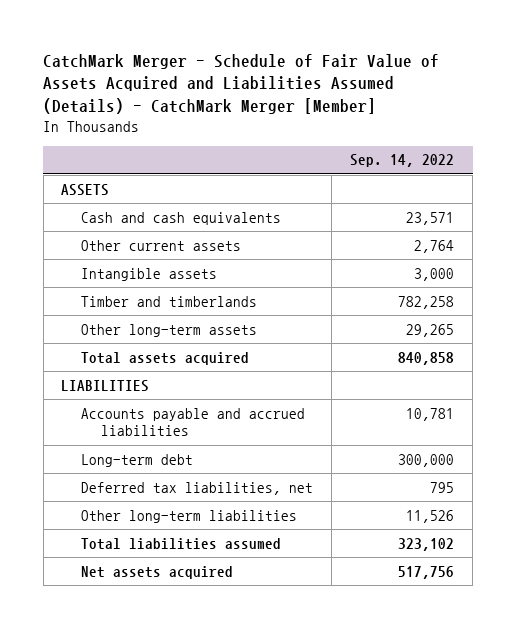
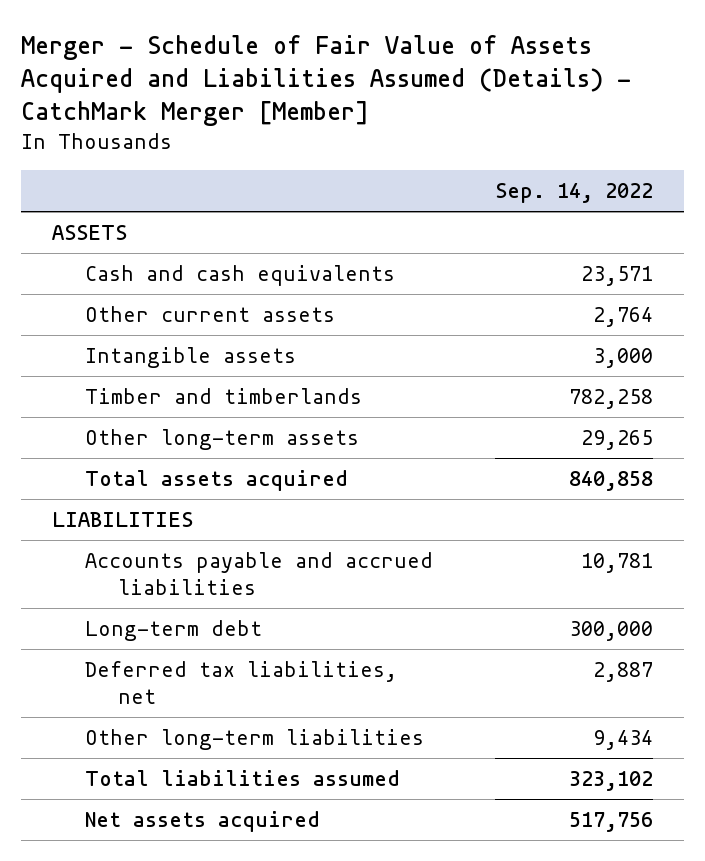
- CatchMark Merger - Schedule of Fair Value of Assets Acquired and Liabilities Assumed (Details) - CatchMark Merger [Member]
+ Merger - Schedule of Fair Value of Assets Acquired and Liabilities Assumed (Details) - CatchMark Merger [Member]
- Deferred tax liabilities, net | 795
- Other long-term liabilities | 11,526
+ Deferred tax liabilities, net | 2,887
+ Other long-term liabilities | 9,434

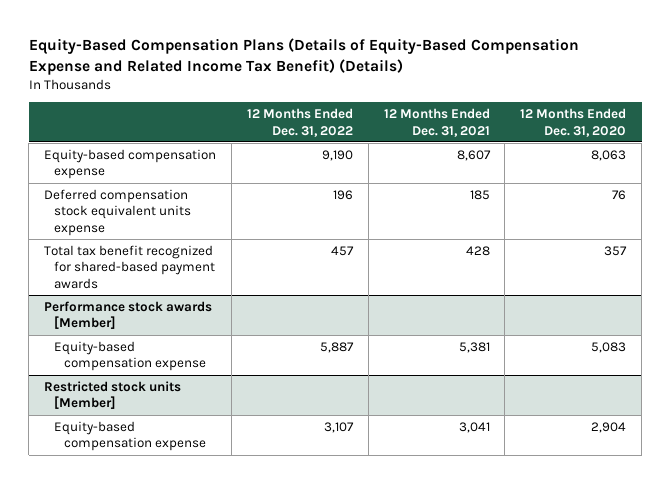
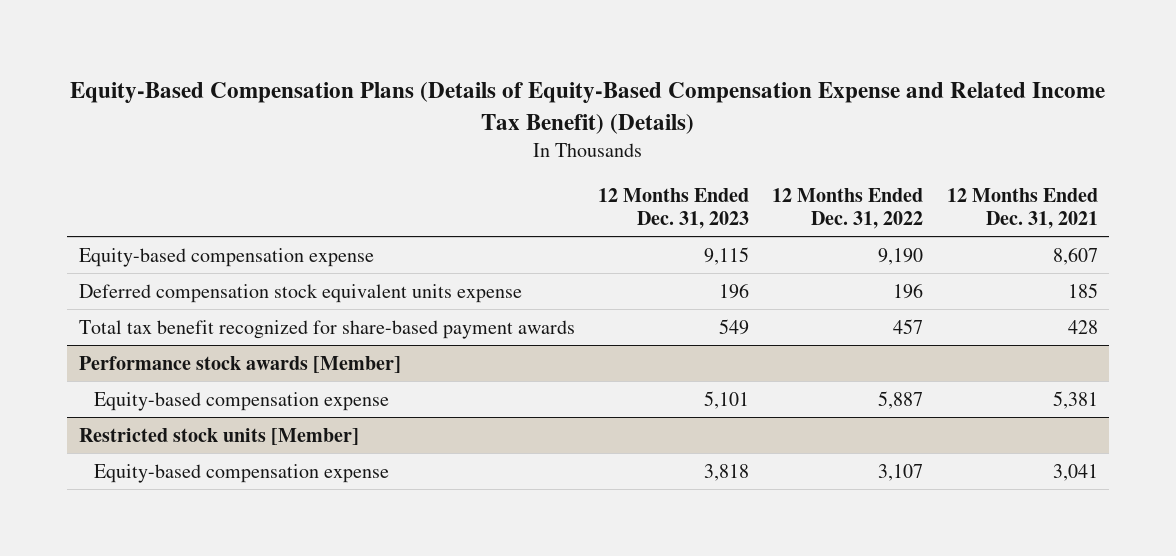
- | 12 Months Ended Dec. 31, 2022 | 12 Months Ended Dec. 31, 2021 | 12 Months Ended Dec. 31, 2020
+ | 12 Months Ended Dec. 31, 2023 | 12 Months Ended Dec. 31, 2022 | 12 Months Ended Dec. 31, 2021
- Total tax benefit recognized for shared-based payment awards | 457 | 428 | 357
+ Total tax benefit recognized for share-based payment awards | 549 | 457 | 428

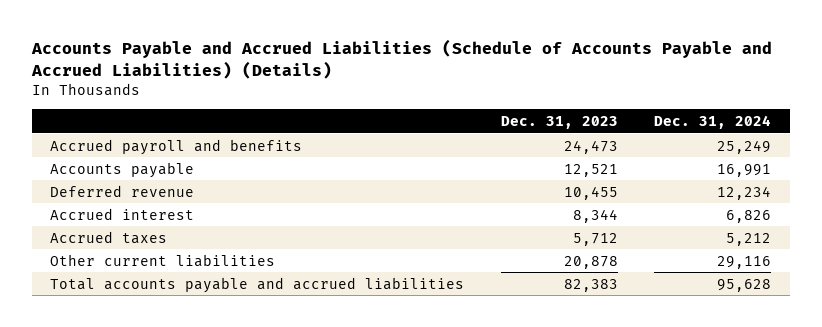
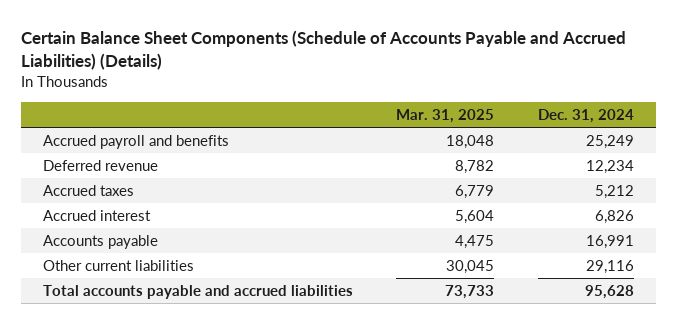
- Accounts Payable and Accrued Liabilities (Schedule of Accounts Payable and Accrued Liabilities) (Details)
+ Certain Balance Sheet Components (Schedule of Accounts Payable and Accrued Liabilities) (Details)
- | Dec. 31, 2023 | Dec. 31, 2024
+ | Mar. 31, 2025 | Dec. 31, 2024
moved down: Accrued interest | 5,604 | 6,826
moved down: Accounts payable | 4,475 | 16,991

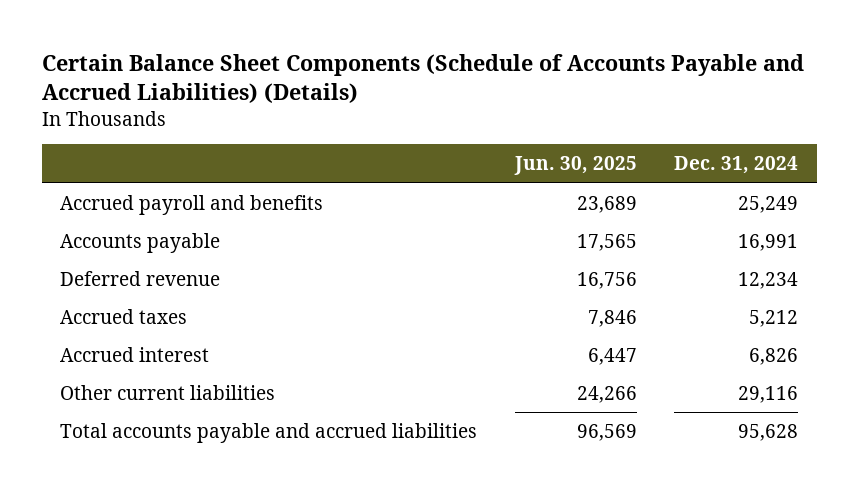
- | Mar. 31, 2025 | Dec. 31, 2024
+ | Jun. 30, 2025 | Dec. 31, 2024
moved up: Accounts payable | 17,565 | 16,991

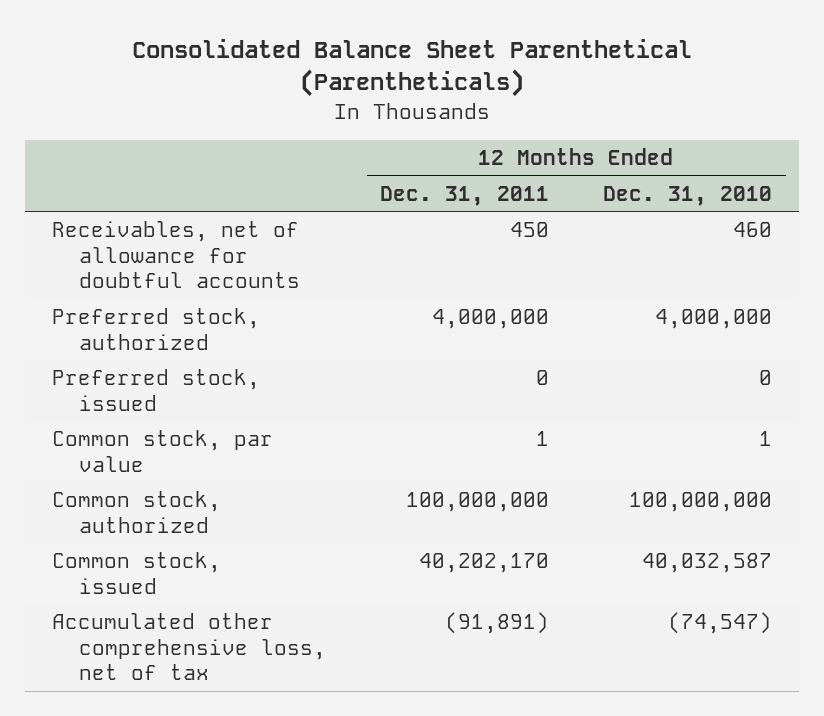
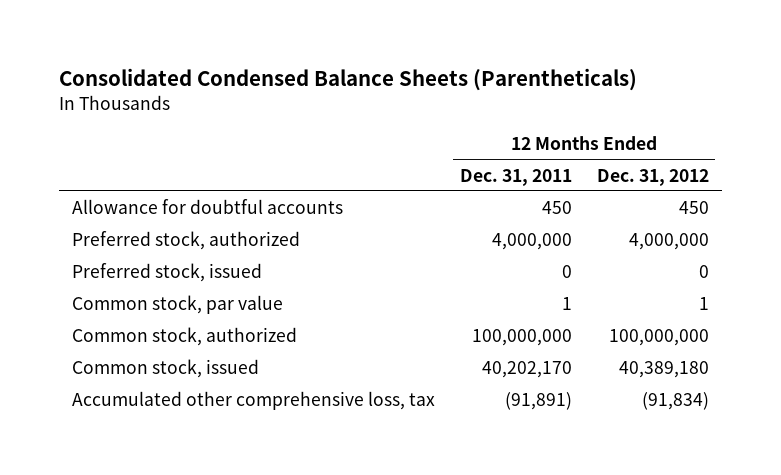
- Consolidated Balance Sheet Parenthetical (Parentheticals)
+ Consolidated Condensed Balance Sheets (Parentheticals)
- | 12 Months Ended Dec. 31, 2011 | 12 Months Ended Dec. 31, 2010
+ | 12 Months Ended Dec. 31, 2011 | 12 Months Ended Dec. 31, 2012
- Receivables, net of allowance for doubtful accounts | 450 | 460
+ Allowance for doubtful accounts | 450 | 450
- Accumulated other comprehensive loss, net of tax | (91,891) | (74,547)
+ Accumulated other comprehensive loss, tax | (91,891) | (91,834)

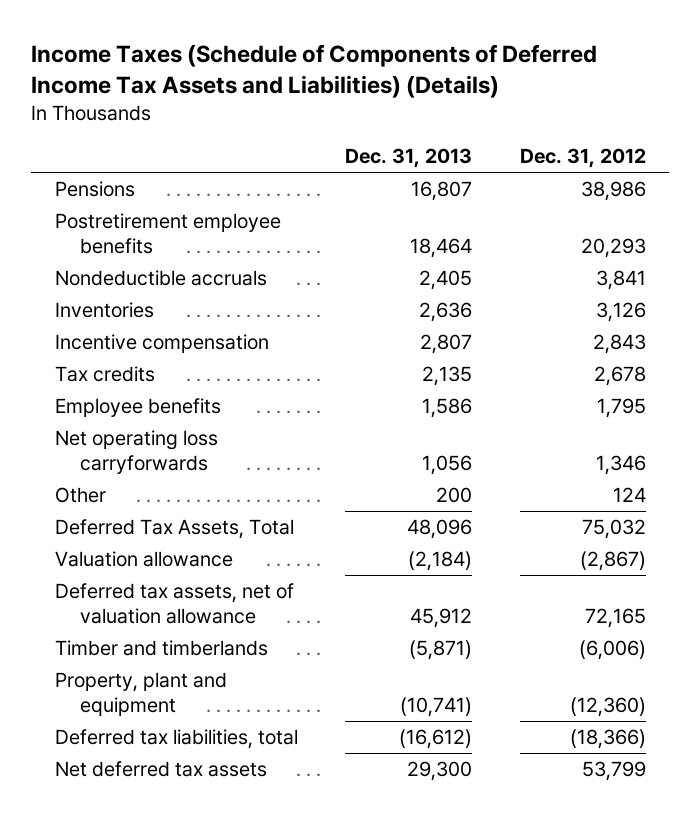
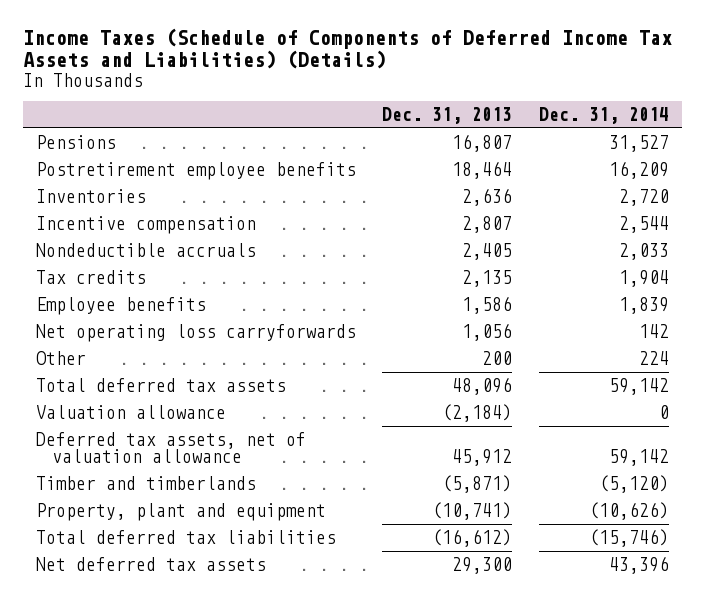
- | Dec. 31, 2013 | Dec. 31, 2012
+ | Dec. 31, 2013 | Dec. 31, 2014
moved down: Nondeductible accruals | 2,405 | 2,033
- Deferred Tax Assets, Total | 48,096 | 75,032
+ Total deferred tax assets | 48,096 | 59,142
- Deferred tax liabilities, total | (16,612) | (18,366)
+ Total deferred tax liabilities | (16,612) | (15,746)

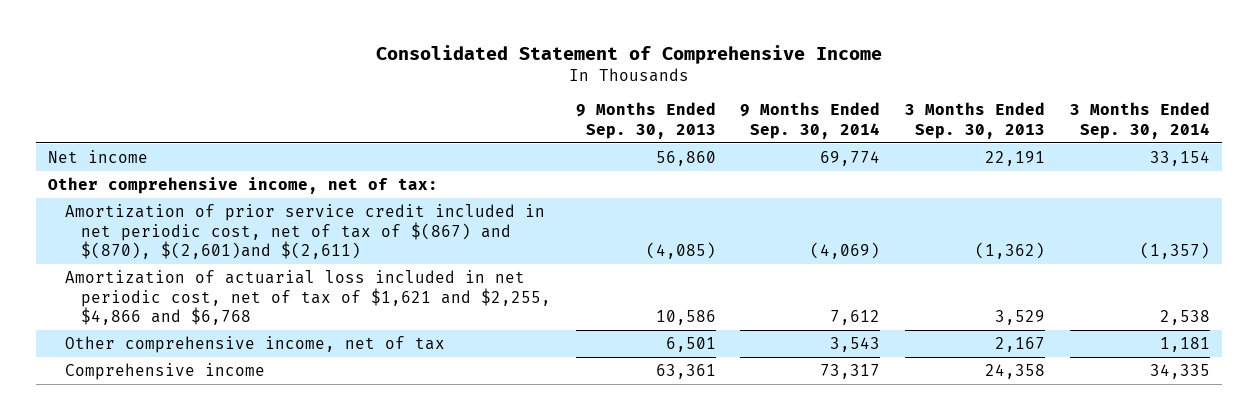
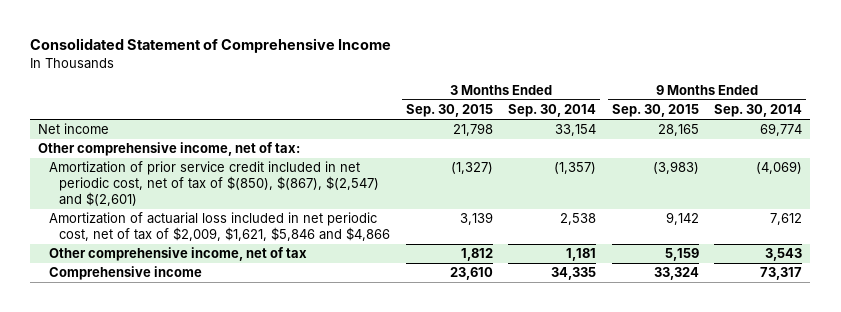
- | 9 Months Ended Sep. 30, 2013 | 9 Months Ended Sep. 30, 2014 | 3 Months Ended Sep. 30, 2013 | 3 Months Ended Sep. 30, 2014
+ | 3 Months Ended Sep. 30, 2015 | 3 Months Ended Sep. 30, 2014 | 9 Months Ended Sep. 30, 2015 | 9 Months Ended Sep. 30, 2014
- Amortization of prior service credit included in net periodic cost, net of tax of $(867) and $(870), $(2,601)and $(2,611) | (4,085) | (4,069) | (1,362) | (1,357)
- Amortization of actuarial loss included in net periodic cost, net of tax of $1,621 and $2,255, $4,866 and $6,768 | 10,586 | 7,612 | 3,529 | 2,538
+ Amortization of prior service credit included in net periodic cost, net of tax of $(850), $(867), $(2,547) and $(2,601) | (1,327) | (1,357) | (3,983) | (4,069)
+ Amortization of actuarial loss included in net periodic cost, net of tax of $2,009, $1,621, $5,846 and $4,866 | 3,139 | 2,538 | 9,142 | 7,612

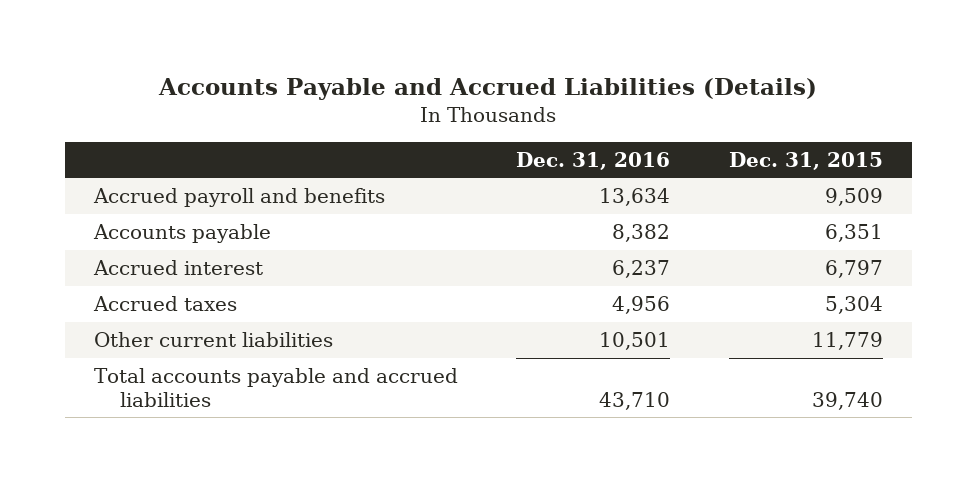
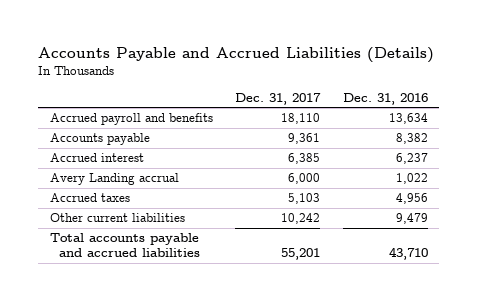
- | Dec. 31, 2016 | Dec. 31, 2015
+ | Dec. 31, 2017 | Dec. 31, 2016
+ Avery Landing accrual | 6,000 | 1,022
- Other current liabilities | 10,501 | 11,779
+ Other current liabilities | 10,242 | 9,479

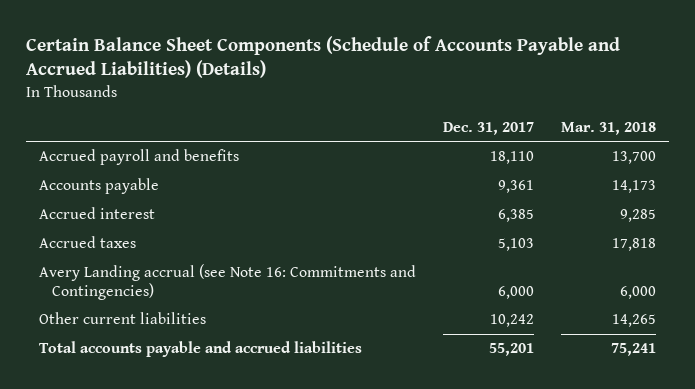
- Accounts Payable and Accrued Liabilities (Details)
+ Certain Balance Sheet Components (Schedule of Accounts Payable and Accrued Liabilities) (Details)
- | Dec. 31, 2017 | Dec. 31, 2016
+ | Dec. 31, 2017 | Mar. 31, 2018
- Avery Landing accrual | 6,000 | 1,022
+ Avery Landing accrual (see Note 16: Commitments and Contingencies) | 6,000 | 6,000

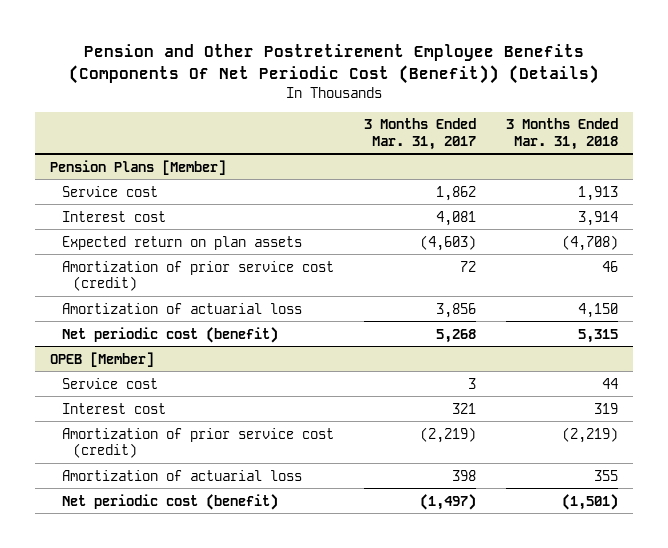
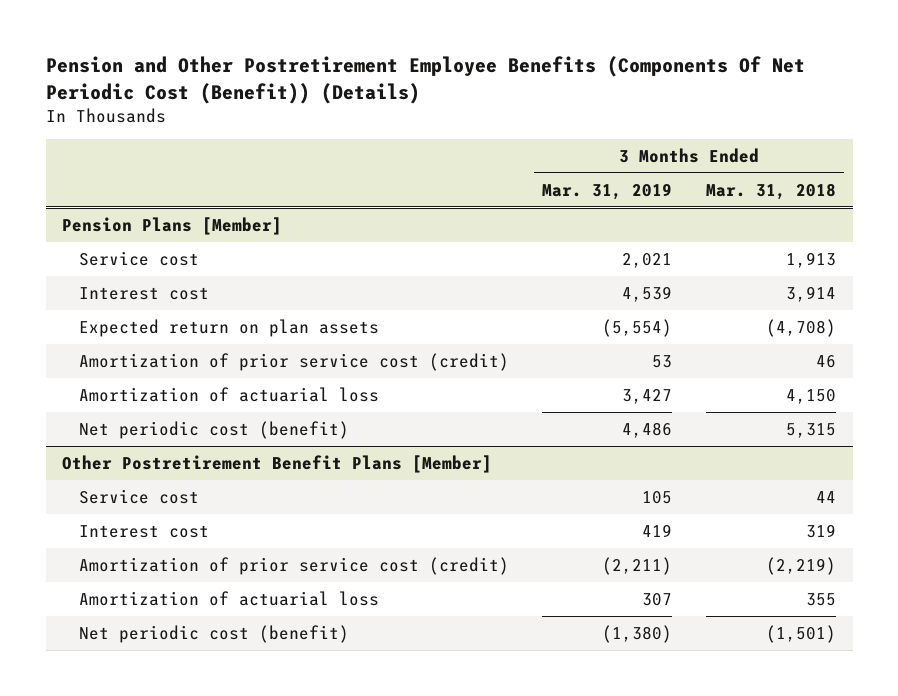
- | 3 Months Ended Mar. 31, 2017 | 3 Months Ended Mar. 31, 2018
+ | 3 Months Ended Mar. 31, 2019 | 3 Months Ended Mar. 31, 2018
- OPEB [Member]
+ Other Postretirement Benefit Plans [Member]

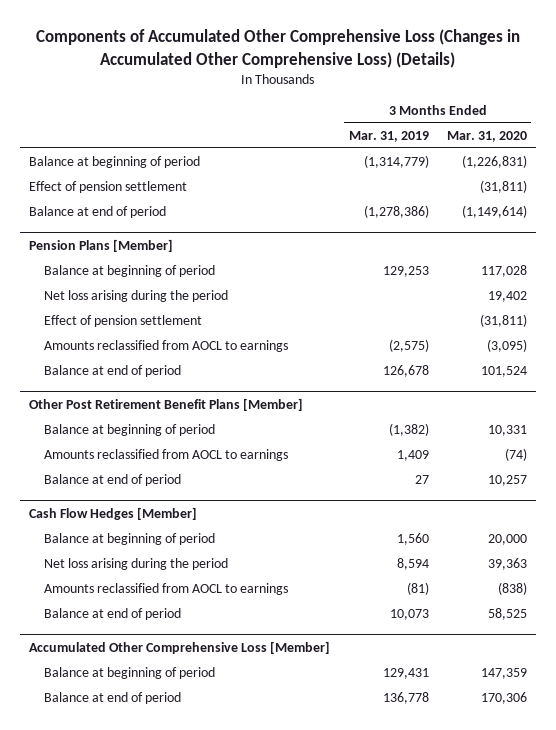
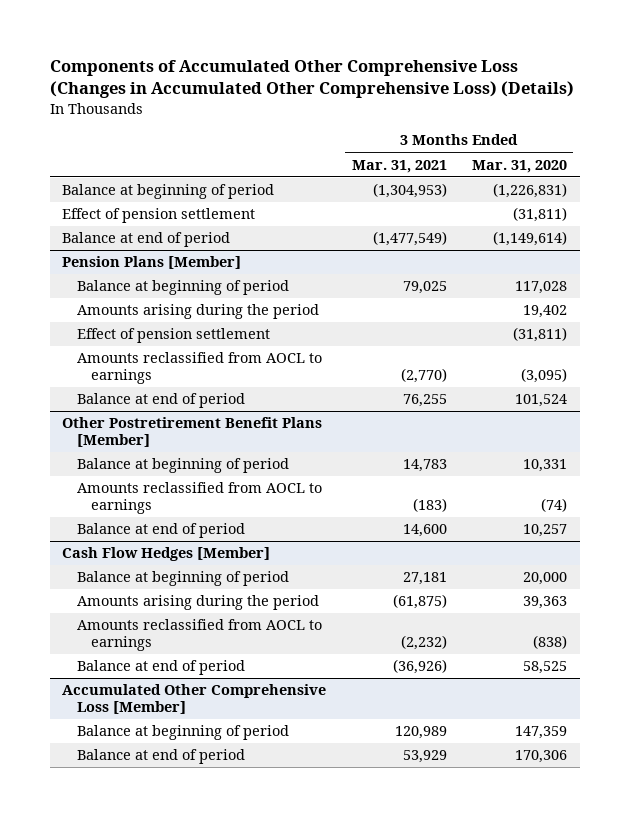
- | 3 Months Ended Mar. 31, 2019 | 3 Months Ended Mar. 31, 2020
+ | 3 Months Ended Mar. 31, 2021 | 3 Months Ended Mar. 31, 2020
@ Pension Plans [Member]
- Net loss arising during the period | | 19,402
+ Amounts arising during the period | | 19,402
- Other Post Retirement Benefit Plans [Member]
+ Other Postretirement Benefit Plans [Member]
@ Cash Flow Hedges [Member]
- Net loss arising during the period | 8,594 | 39,363
+ Amounts arising during the period | (61,875) | 39,363

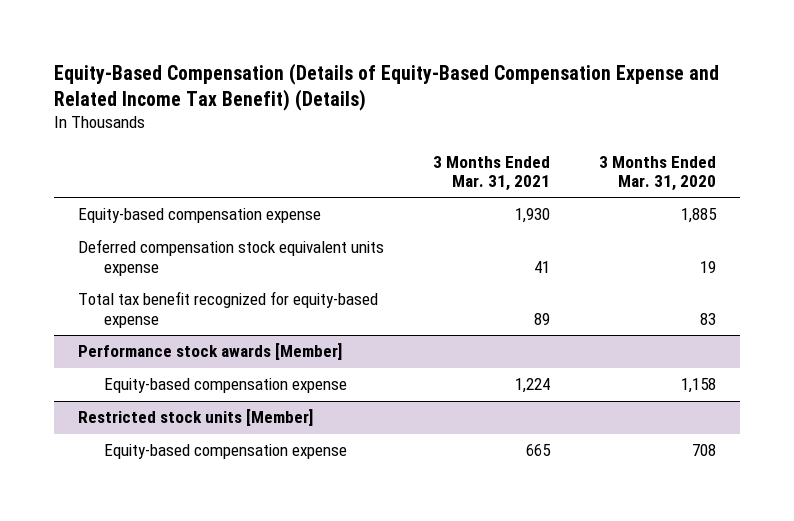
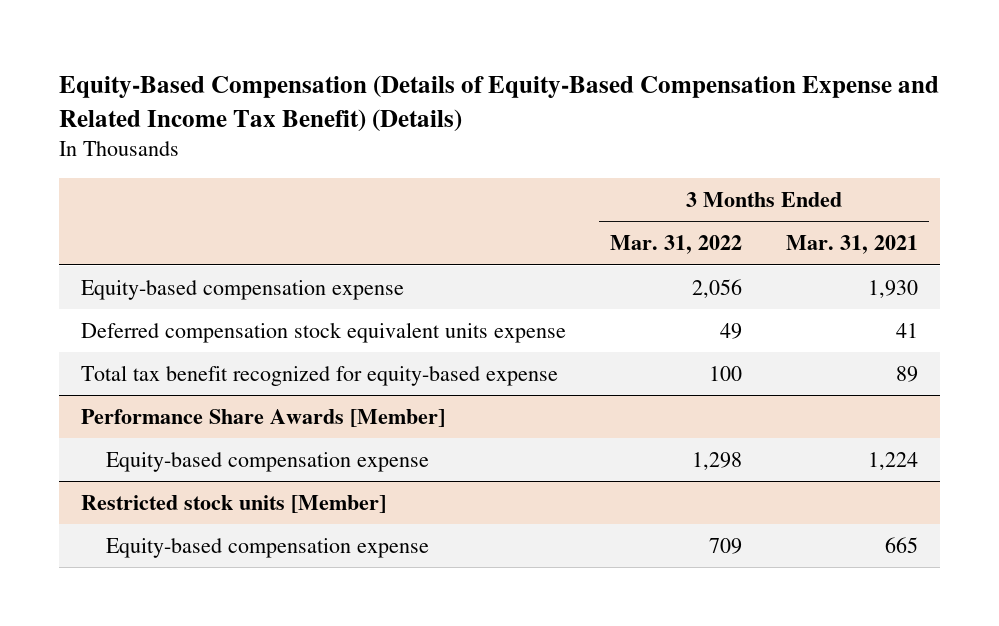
- | 3 Months Ended Mar. 31, 2021 | 3 Months Ended Mar. 31, 2020
+ | 3 Months Ended Mar. 31, 2022 | 3 Months Ended Mar. 31, 2021
- Performance stock awards [Member]
+ Performance Share Awards [Member]

